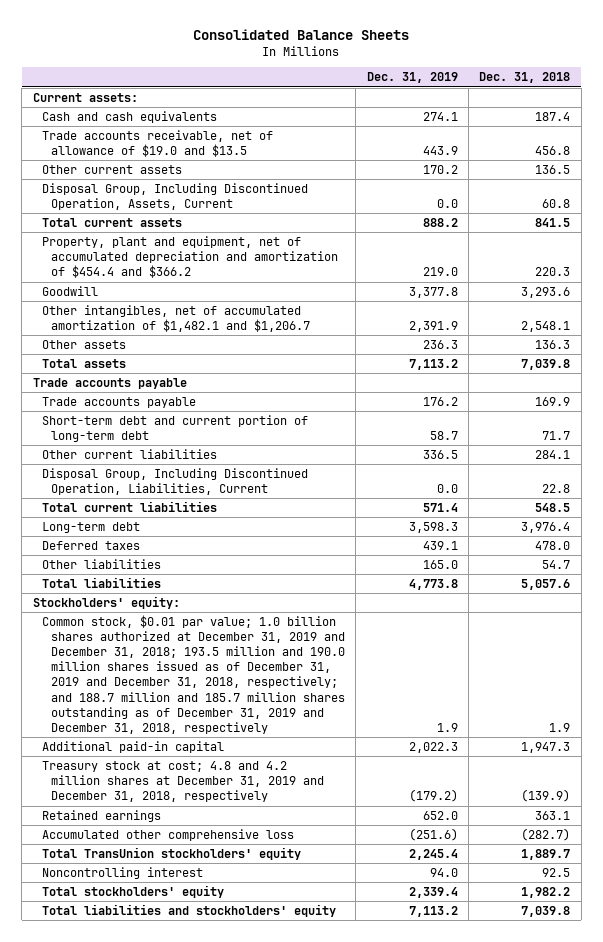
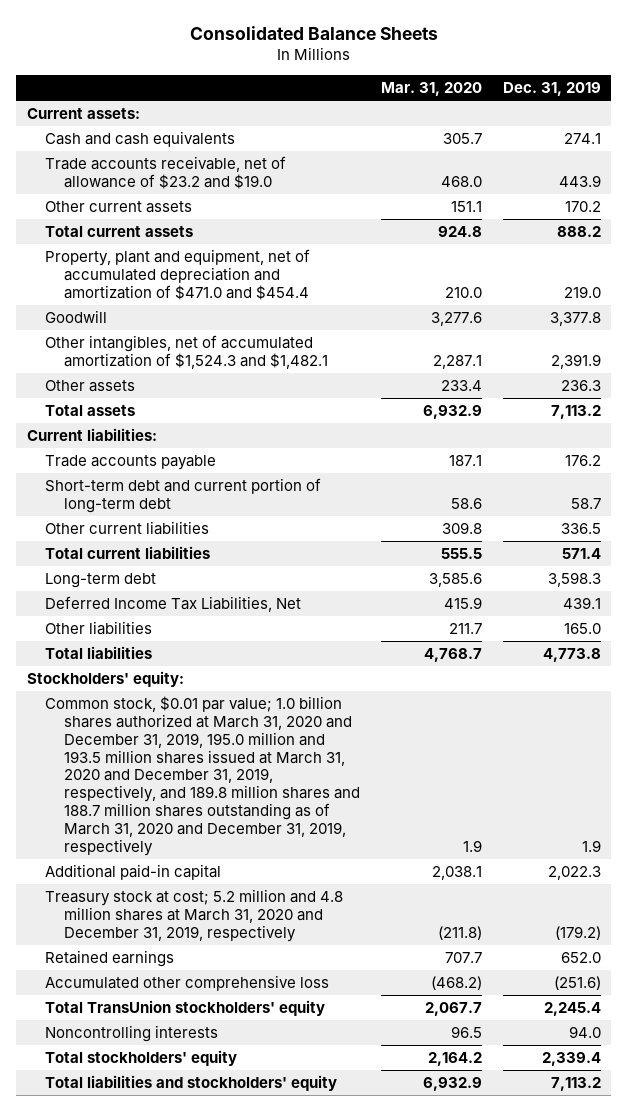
- | Dec. 31, 2019 | Dec. 31, 2018
+ | Mar. 31, 2020 | Dec. 31, 2019
- Trade accounts receivable, net of allowance of $19.0 and $13.5 | 443.9 | 456.8
+ Trade accounts receivable, net of allowance of $23.2 and $19.0 | 468.0 | 443.9
- Disposal Group, Including Discontinued Operation, Assets, Current | 0.0 | 60.8
- Property, plant and equipment, net of accumulated depreciation and amortization of $454.4 and $366.2 | 219.0 | 220.3
+ Property, plant and equipment, net of accumulated depreciation and amortization of $471.0 and $454.4 | 210.0 | 219.0
- Other intangibles, net of accumulated amortization of $1,482.1 and $1,206.7 | 2,391.9 | 2,548.1
+ Other intangibles, net of accumulated amortization of $1,524.3 and $1,482.1 | 2,287.1 | 2,391.9
- Trade accounts payable
+ Current liabilities:
- Disposal Group, Including Discontinued Operation, Liabilities, Current | 0.0 | 22.8
- Deferred taxes | 439.1 | 478.0
+ Deferred Income Tax Liabilities, Net | 415.9 | 439.1
- Common stock, $0.01 par value; 1.0 billion shares authorized at December 31, 2019 and December 31, 2018; 193.5 million and 190.0 million shares issued as of December 31, 2019 and December 31, 2018, respectively; and 188.7 million and 185.7 million shares outstanding as of December 31, 2019 and December 31, 2018, respectively | 1.9 | 1.9
+ Common stock, $0.01 par value; 1.0 billion shares authorized at March 31, 2020 and December 31, 2019, 195.0 million and 193.5 million shares issued at March 31, 2020 and December 31, 2019, respectively, and 189.8 million shares and 188.7 million shares outstanding as of March 31, 2020 and December 31, 2019, respectively | 1.9 | 1.9
- Treasury stock at cost; 4.8 and 4.2 million shares at December 31, 2019 and December 31, 2018, respectively | (179.2) | (139.9)
+ Treasury stock at cost; 5.2 million and 4.8 million shares at March 31, 2020 and December 31, 2019, respectively | (211.8) | (179.2)
- Noncontrolling interest | 94.0 | 92.5
+ Noncontrolling interests | 96.5 | 94.0

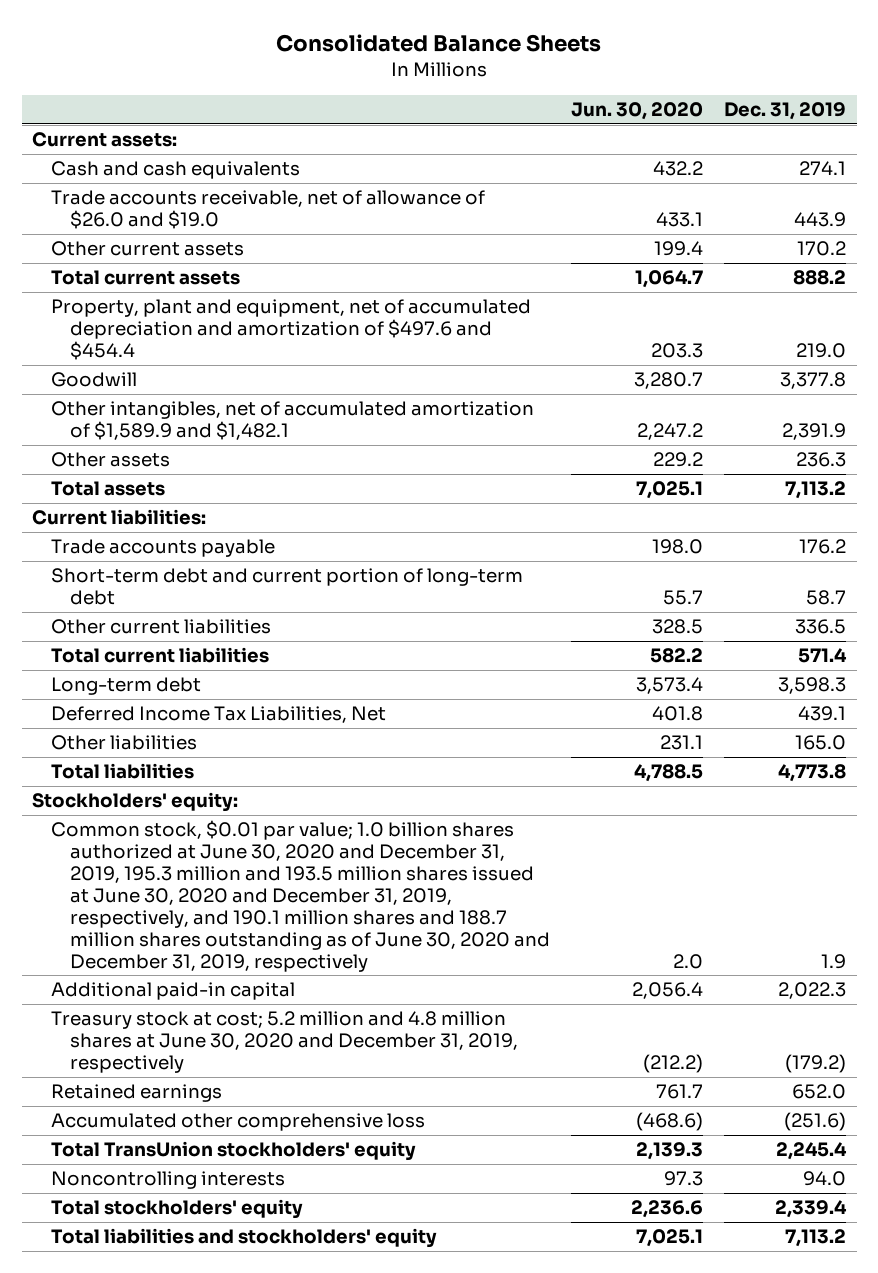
- | Mar. 31, 2020 | Dec. 31, 2019
+ | Jun. 30, 2020 | Dec. 31, 2019
- Trade accounts receivable, net of allowance of $23.2 and $19.0 | 468.0 | 443.9
+ Trade accounts receivable, net of allowance of $26.0 and $19.0 | 433.1 | 443.9
- Property, plant and equipment, net of accumulated depreciation and amortization of $471.0 and $454.4 | 210.0 | 219.0
+ Property, plant and equipment, net of accumulated depreciation and amortization of $497.6 and $454.4 | 203.3 | 219.0
- Other intangibles, net of accumulated amortization of $1,524.3 and $1,482.1 | 2,287.1 | 2,391.9
+ Other intangibles, net of accumulated amortization of $1,589.9 and $1,482.1 | 2,247.2 | 2,391.9
- Common stock, $0.01 par value; 1.0 billion shares authorized at March 31, 2020 and December 31, 2019, 195.0 million and 193.5 million shares issued at March 31, 2020 and December 31, 2019, respectively, and 189.8 million shares and 188.7 million shares outstanding as of March 31, 2020 and December 31, 2019, respectively | 1.9 | 1.9
+ Common stock, $0.01 par value; 1.0 billion shares authorized at June 30, 2020 and December 31, 2019, 195.3 million and 193.5 million shares issued at June 30, 2020 and December 31, 2019, respectively, and 190.1 million shares and 188.7 million shares outstanding as of June 30, 2020 and December 31, 2019, respectively | 2.0 | 1.9
- Treasury stock at cost; 5.2 million and 4.8 million shares at March 31, 2020 and December 31, 2019, respectively | (211.8) | (179.2)
+ Treasury stock at cost; 5.2 million and 4.8 million shares at June 30, 2020 and December 31, 2019, respectively | (212.2) | (179.2)

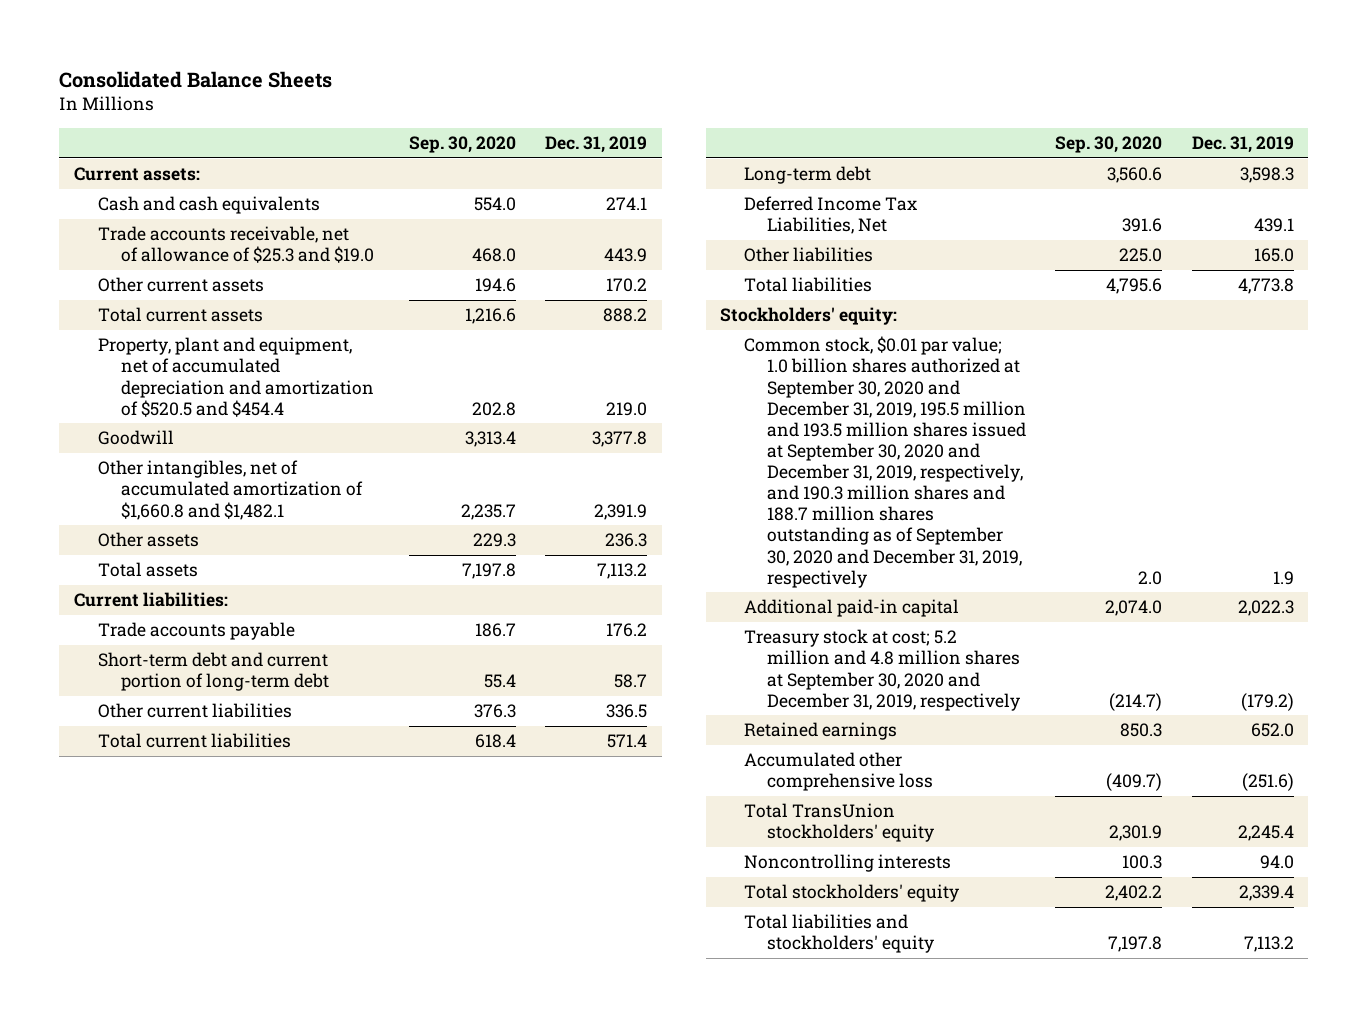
- | Jun. 30, 2020 | Dec. 31, 2019
+ | Sep. 30, 2020 | Dec. 31, 2019
- Trade accounts receivable, net of allowance of $26.0 and $19.0 | 433.1 | 443.9
+ Trade accounts receivable, net of allowance of $25.3 and $19.0 | 468.0 | 443.9
- Property, plant and equipment, net of accumulated depreciation and amortization of $497.6 and $454.4 | 203.3 | 219.0
+ Property, plant and equipment, net of accumulated depreciation and amortization of $520.5 and $454.4 | 202.8 | 219.0
- Other intangibles, net of accumulated amortization of $1,589.9 and $1,482.1 | 2,247.2 | 2,391.9
+ Other intangibles, net of accumulated amortization of $1,660.8 and $1,482.1 | 2,235.7 | 2,391.9
- Common stock, $0.01 par value; 1.0 billion shares authorized at June 30, 2020 and December 31, 2019, 195.3 million and 193.5 million shares issued at June 30, 2020 and December 31, 2019, respectively, and 190.1 million shares and 188.7 million shares outstanding as of June 30, 2020 and December 31, 2019, respectively | 2.0 | 1.9
+ Common stock, $0.01 par value; 1.0 billion shares authorized at September 30, 2020 and December 31, 2019, 195.5 million and 193.5 million shares issued at September 30, 2020 and December 31, 2019, respectively, and 190.3 million shares and 188.7 million shares outstanding as of September 30, 2020 and December 31, 2019, respectively | 2.0 | 1.9
- Treasury stock at cost; 5.2 million and 4.8 million shares at June 30, 2020 and December 31, 2019, respectively | (212.2) | (179.2)
+ Treasury stock at cost; 5.2 million and 4.8 million shares at September 30, 2020 and December 31, 2019, respectively | (214.7) | (179.2)

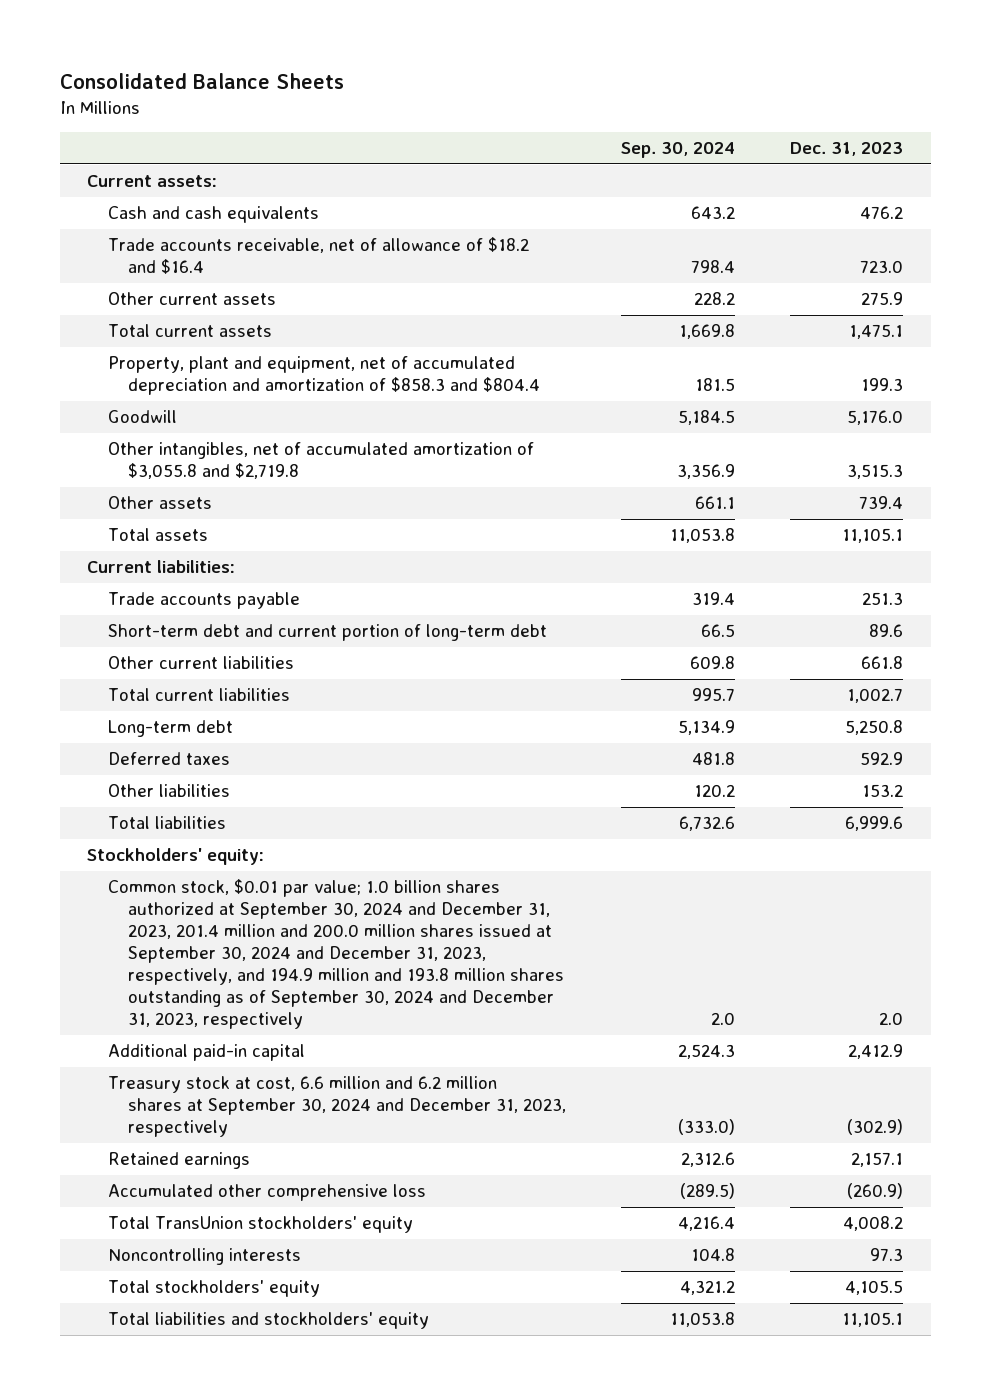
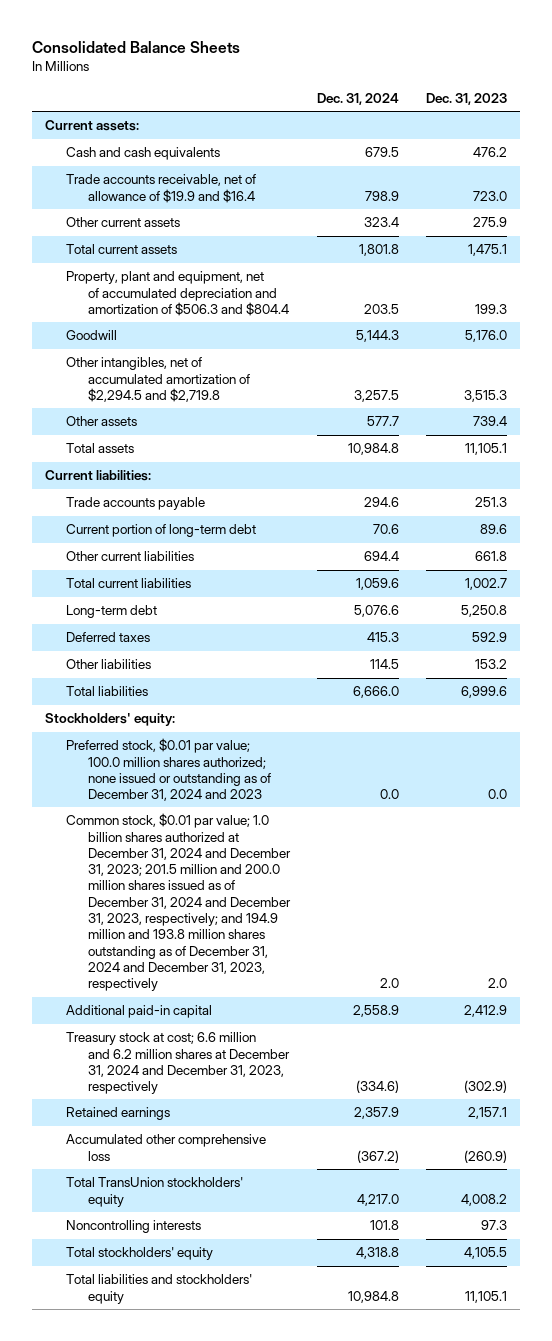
- | Sep. 30, 2024 | Dec. 31, 2023
+ | Dec. 31, 2024 | Dec. 31, 2023
- Trade accounts receivable, net of allowance of $18.2 and $16.4 | 798.4 | 723.0
+ Trade accounts receivable, net of allowance of $19.9 and $16.4 | 798.9 | 723.0
- Property, plant and equipment, net of accumulated depreciation and amortization of $858.3 and $804.4 | 181.5 | 199.3
+ Property, plant and equipment, net of accumulated depreciation and amortization of $506.3 and $804.4 | 203.5 | 199.3
- Other intangibles, net of accumulated amortization of $3,055.8 and $2,719.8 | 3,356.9 | 3,515.3
+ Other intangibles, net of accumulated amortization of $2,294.5 and $2,719.8 | 3,257.5 | 3,515.3
- Short-term debt and current portion of long-term debt | 66.5 | 89.6
+ Current portion of long-term debt | 70.6 | 89.6
- Common stock, $0.01 par value; 1.0 billion shares authorized at September 30, 2024 and December 31, 2023, 201.4 million and 200.0 million shares issued at September 30, 2024 and December 31, 2023, respectively, and 194.9 million and 193.8 million shares outstanding as of September 30, 2024 and December 31, 2023, respectively | 2.0 | 2.0
+ Preferred stock, $0.01 par value; 100.0 million shares authorized; none issued or outstanding as of December 31, 2024 and 2023 | 0.0 | 0.0
+ Common stock, $0.01 par value; 1.0 billion shares authorized at December 31, 2024 and December 31, 2023; 201.5 million and 200.0 million shares issued as of December 31, 2024 and December 31, 2023, respectively; and 194.9 million and 193.8 million shares outstanding as of December 31, 2024 and December 31, 2023, respectively | 2.0 | 2.0
- Treasury stock at cost, 6.6 million and 6.2 million shares at September 30, 2024 and December 31, 2023, respectively | (333.0) | (302.9)
+ Treasury stock at cost; 6.6 million and 6.2 million shares at December 31, 2024 and December 31, 2023, respectively | (334.6) | (302.9)

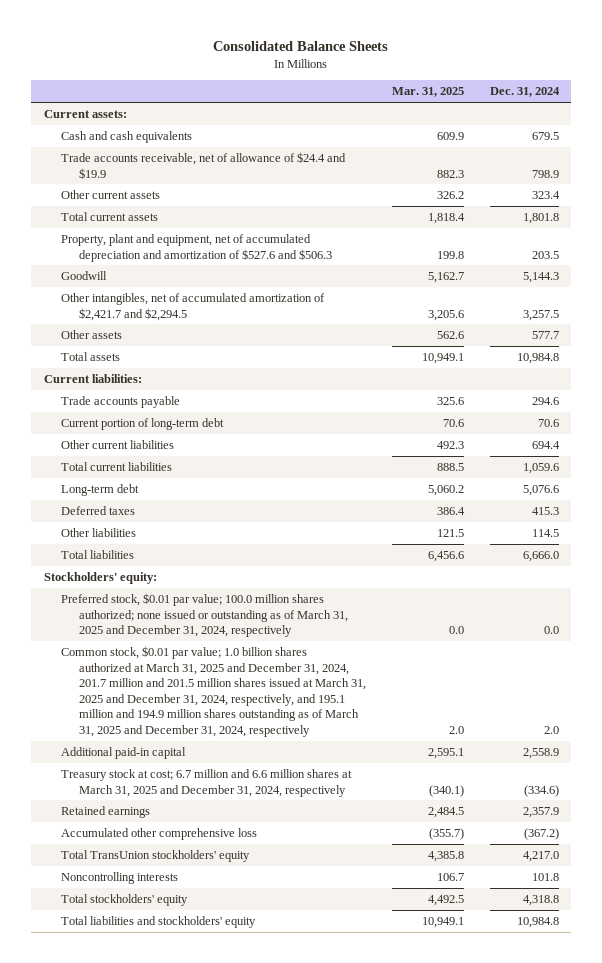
- | Dec. 31, 2024 | Dec. 31, 2023
+ | Mar. 31, 2025 | Dec. 31, 2024
- Trade accounts receivable, net of allowance of $19.9 and $16.4 | 798.9 | 723.0
+ Trade accounts receivable, net of allowance of $24.4 and $19.9 | 882.3 | 798.9
- Property, plant and equipment, net of accumulated depreciation and amortization of $506.3 and $804.4 | 203.5 | 199.3
+ Property, plant and equipment, net of accumulated depreciation and amortization of $527.6 and $506.3 | 199.8 | 203.5
- Other intangibles, net of accumulated amortization of $2,294.5 and $2,719.8 | 3,257.5 | 3,515.3
+ Other intangibles, net of accumulated amortization of $2,421.7 and $2,294.5 | 3,205.6 | 3,257.5
- Preferred stock, $0.01 par value; 100.0 million shares authorized; none issued or outstanding as of December 31, 2024 and 2023 | 0.0 | 0.0
- Common stock, $0.01 par value; 1.0 billion shares authorized at December 31, 2024 and December 31, 2023; 201.5 million and 200.0 million shares issued as of December 31, 2024 and December 31, 2023, respectively; and 194.9 million and 193.8 million shares outstanding as of December 31, 2024 and December 31, 2023, respectively | 2.0 | 2.0
+ Preferred stock, $0.01 par value; 100.0 million shares authorized; none issued or outstanding as of March 31, 2025 and December 31, 2024, respectively | 0.0 | 0.0
+ Common stock, $0.01 par value; 1.0 billion shares authorized at March 31, 2025 and December 31, 2024, 201.7 million and 201.5 million shares issued at March 31, 2025 and December 31, 2024, respectively, and 195.1 million and 194.9 million shares outstanding as of March 31, 2025 and December 31, 2024, respectively | 2.0 | 2.0
- Treasury stock at cost; 6.6 million and 6.2 million shares at December 31, 2024 and December 31, 2023, respectively | (334.6) | (302.9)
+ Treasury stock at cost; 6.7 million and 6.6 million shares at March 31, 2025 and December 31, 2024, respectively | (340.1) | (334.6)

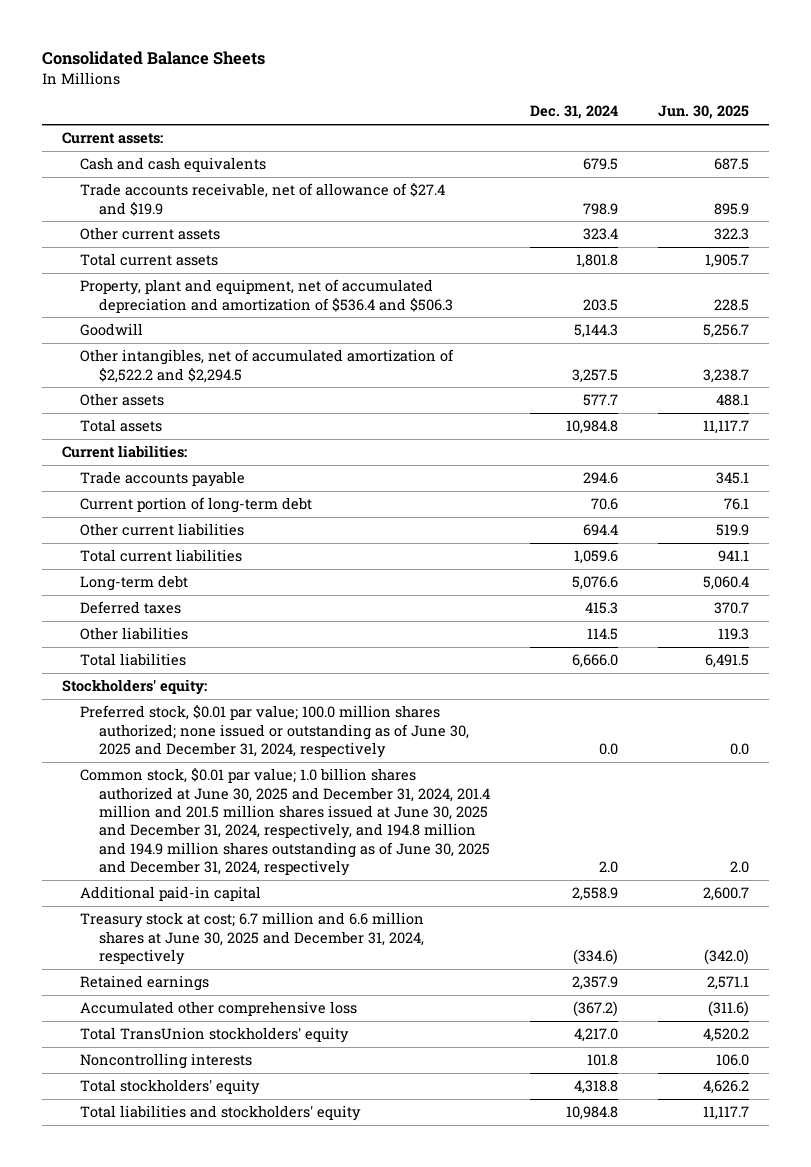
- | Mar. 31, 2025 | Dec. 31, 2024
+ | Dec. 31, 2024 | Jun. 30, 2025
- Trade accounts receivable, net of allowance of $24.4 and $19.9 | 882.3 | 798.9
+ Trade accounts receivable, net of allowance of $27.4 and $19.9 | 798.9 | 895.9
- Property, plant and equipment, net of accumulated depreciation and amortization of $527.6 and $506.3 | 199.8 | 203.5
+ Property, plant and equipment, net of accumulated depreciation and amortization of $536.4 and $506.3 | 203.5 | 228.5
- Other intangibles, net of accumulated amortization of $2,421.7 and $2,294.5 | 3,205.6 | 3,257.5
+ Other intangibles, net of accumulated amortization of $2,522.2 and $2,294.5 | 3,257.5 | 3,238.7
- Preferred stock, $0.01 par value; 100.0 million shares authorized; none issued or outstanding as of March 31, 2025 and December 31, 2024, respectively | 0.0 | 0.0
- Common stock, $0.01 par value; 1.0 billion shares authorized at March 31, 2025 and December 31, 2024, 201.7 million and 201.5 million shares issued at March 31, 2025 and December 31, 2024, respectively, and 195.1 million and 194.9 million shares outstanding as of March 31, 2025 and December 31, 2024, respectively | 2.0 | 2.0
+ Preferred stock, $0.01 par value; 100.0 million shares authorized; none issued or outstanding as of June 30, 2025 and December 31, 2024, respectively | 0.0 | 0.0
+ Common stock, $0.01 par value; 1.0 billion shares authorized at June 30, 2025 and December 31, 2024, 201.4 million and 201.5 million shares issued at June 30, 2025 and December 31, 2024, respectively, and 194.8 million and 194.9 million shares outstanding as of June 30, 2025 and December 31, 2024, respectively | 2.0 | 2.0
- Treasury stock at cost; 6.7 million and 6.6 million shares at March 31, 2025 and December 31, 2024, respectively | (340.1) | (334.6)
+ Treasury stock at cost; 6.7 million and 6.6 million shares at June 30, 2025 and December 31, 2024, respectively | (334.6) | (342.0)

